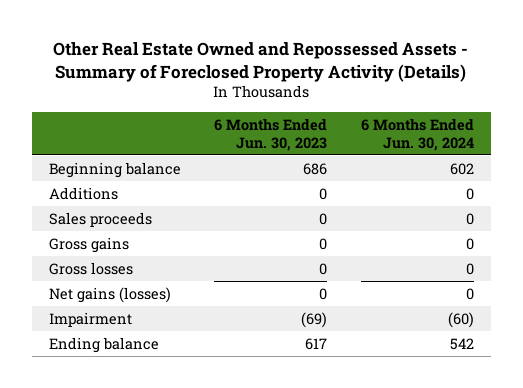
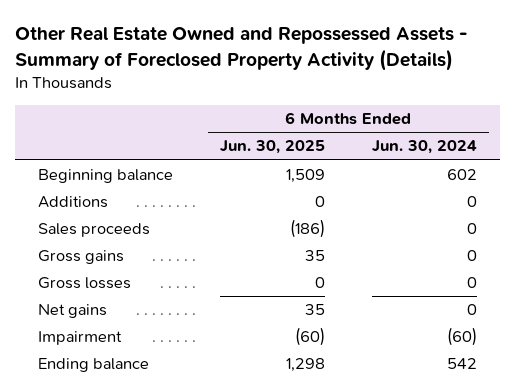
- | 6 Months Ended Jun. 30, 2023 | 6 Months Ended Jun. 30, 2024
+ | 6 Months Ended Jun. 30, 2025 | 6 Months Ended Jun. 30, 2024
- Net gains (losses) | 0 | 0
+ Net gains | 35 | 0

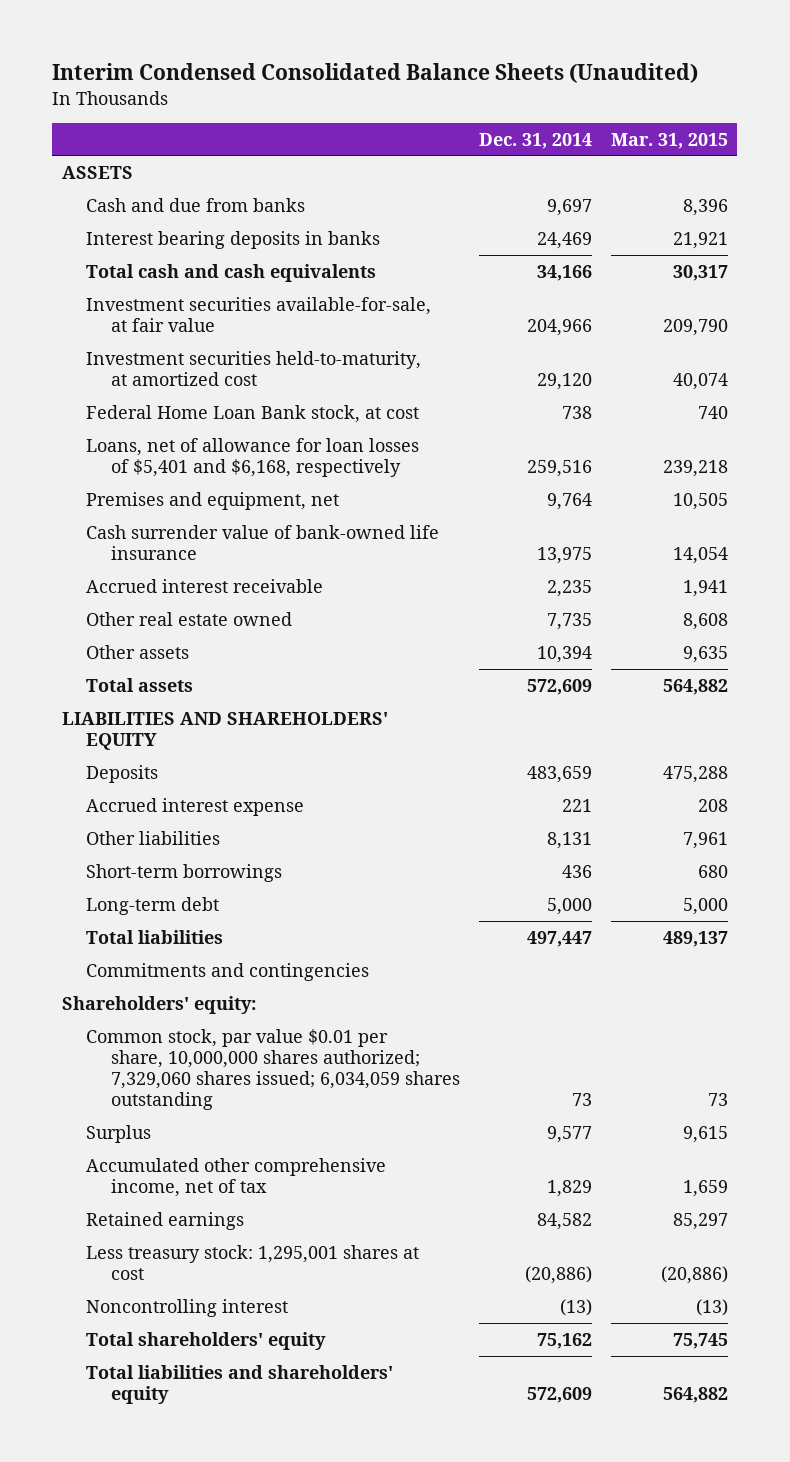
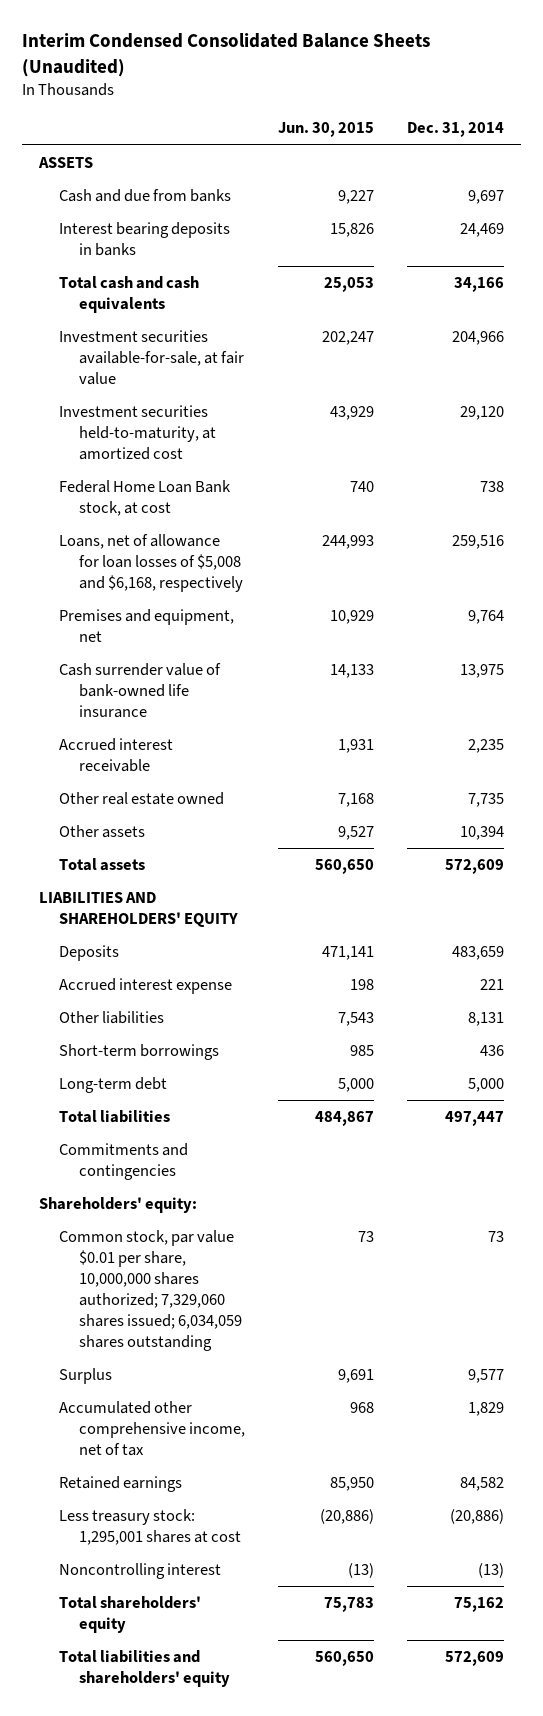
- | Dec. 31, 2014 | Mar. 31, 2015
+ | Jun. 30, 2015 | Dec. 31, 2014
- Loans, net of allowance for loan losses of $5,401 and $6,168, respectively | 259,516 | 239,218
+ Loans, net of allowance for loan losses of $5,008 and $6,168, respectively | 244,993 | 259,516

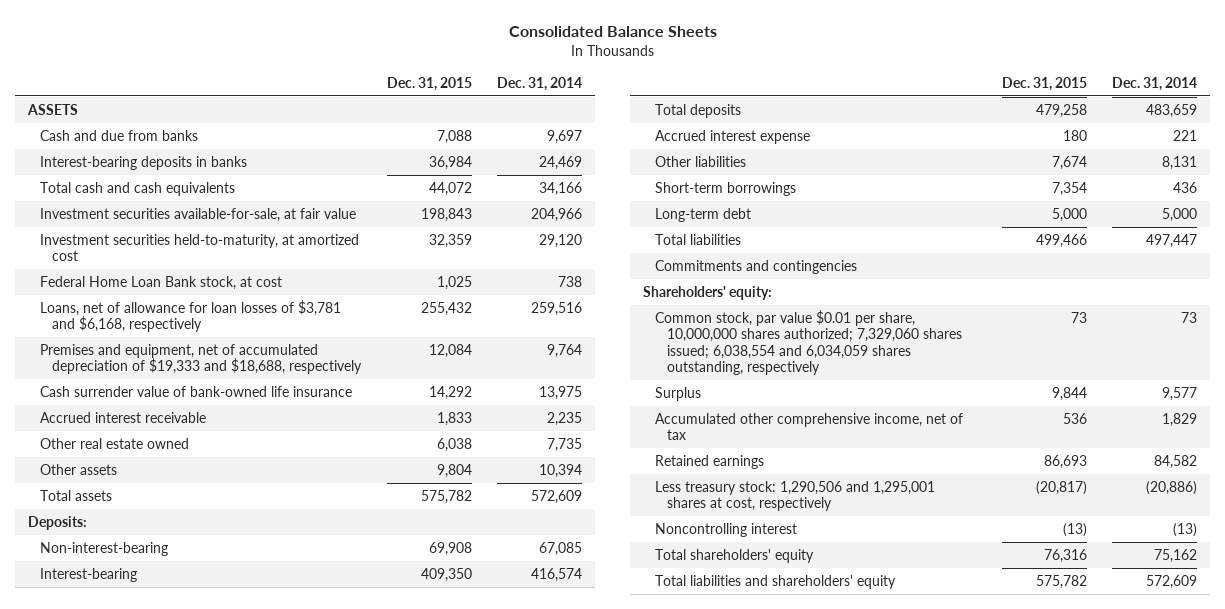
- Interim Condensed Consolidated Balance Sheets (Unaudited)
+ Consolidated Balance Sheets
- | Jun. 30, 2015 | Dec. 31, 2014
+ | Dec. 31, 2015 | Dec. 31, 2014
- Interest bearing deposits in banks | 15,826 | 24,469
+ Interest-bearing deposits in banks | 36,984 | 24,469
- Loans, net of allowance for loan losses of $5,008 and $6,168, respectively | 244,993 | 259,516
- Premises and equipment, net | 10,929 | 9,764
+ Loans, net of allowance for loan losses of $3,781 and $6,168, respectively | 255,432 | 259,516
+ Premises and equipment, net of accumulated depreciation of $19,333 and $18,688, respectively | 12,084 | 9,764
- LIABILITIES AND SHAREHOLDERS' EQUITY
- Deposits | 471,141 | 483,659
+ Deposits:
+ Non-interest-bearing | 69,908 | 67,085
+ Interest-bearing | 409,350 | 416,574
+ Total deposits | 479,258 | 483,659
- Common stock, par value $0.01 per share, 10,000,000 shares authorized; 7,329,060 shares issued; 6,034,059 shares outstanding | 73 | 73
+ Common stock, par value $0.01 per share, 10,000,000 shares authorized; 7,329,060 shares issued; 6,038,554 and 6,034,059 shares outstanding, respectively | 73 | 73
- Less treasury stock: 1,295,001 shares at cost | (20,886) | (20,886)
+ Less treasury stock: 1,290,506 and 1,295,001 shares at cost, respectively | (20,817) | (20,886)

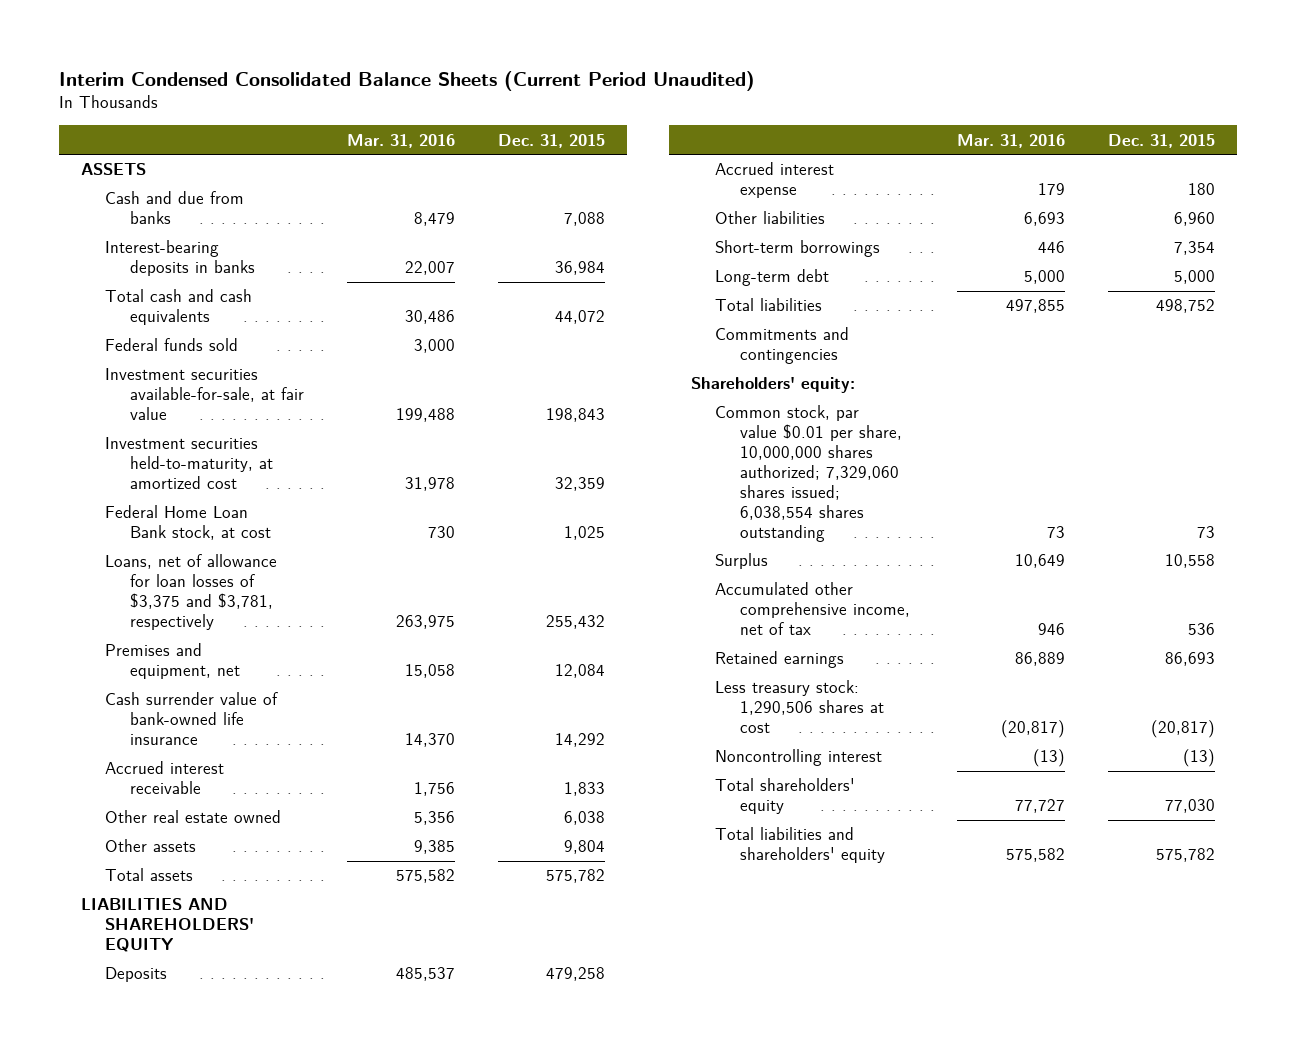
- Consolidated Balance Sheets
+ Interim Condensed Consolidated Balance Sheets (Current Period Unaudited)
- | Dec. 31, 2015 | Dec. 31, 2014
+ | Mar. 31, 2016 | Dec. 31, 2015
+ Federal funds sold | 3,000 |
- Loans, net of allowance for loan losses of $3,781 and $6,168, respectively | 255,432 | 259,516
- Premises and equipment, net of accumulated depreciation of $19,333 and $18,688, respectively | 12,084 | 9,764
+ Loans, net of allowance for loan losses of $3,375 and $3,781, respectively | 263,975 | 255,432
+ Premises and equipment, net | 15,058 | 12,084
- Deposits:
- Non-interest-bearing | 69,908 | 67,085
- Interest-bearing | 409,350 | 416,574
- Total deposits | 479,258 | 483,659
+ LIABILITIES AND SHAREHOLDERS' EQUITY
+ Deposits | 485,537 | 479,258
- Other liabilities | 7,674 | 8,131
+ Other liabilities | 6,693 | 6,960
- Total liabilities | 499,466 | 497,447
+ Total liabilities | 497,855 | 498,752
- Common stock, par value $0.01 per share, 10,000,000 shares authorized; 7,329,060 shares issued; 6,038,554 and 6,034,059 shares outstanding, respectively | 73 | 73
- Surplus | 9,844 | 9,577
+ Common stock, par value $0.01 per share, 10,000,000 shares authorized; 7,329,060 shares issued; 6,038,554 shares outstanding | 73 | 73
+ Surplus | 10,649 | 10,558
- Less treasury stock: 1,290,506 and 1,295,001 shares at cost, respectively | (20,817) | (20,886)
+ Less treasury stock: 1,290,506 shares at cost | (20,817) | (20,817)
- Total shareholders' equity | 76,316 | 75,162
+ Total shareholders' equity | 77,727 | 77,030

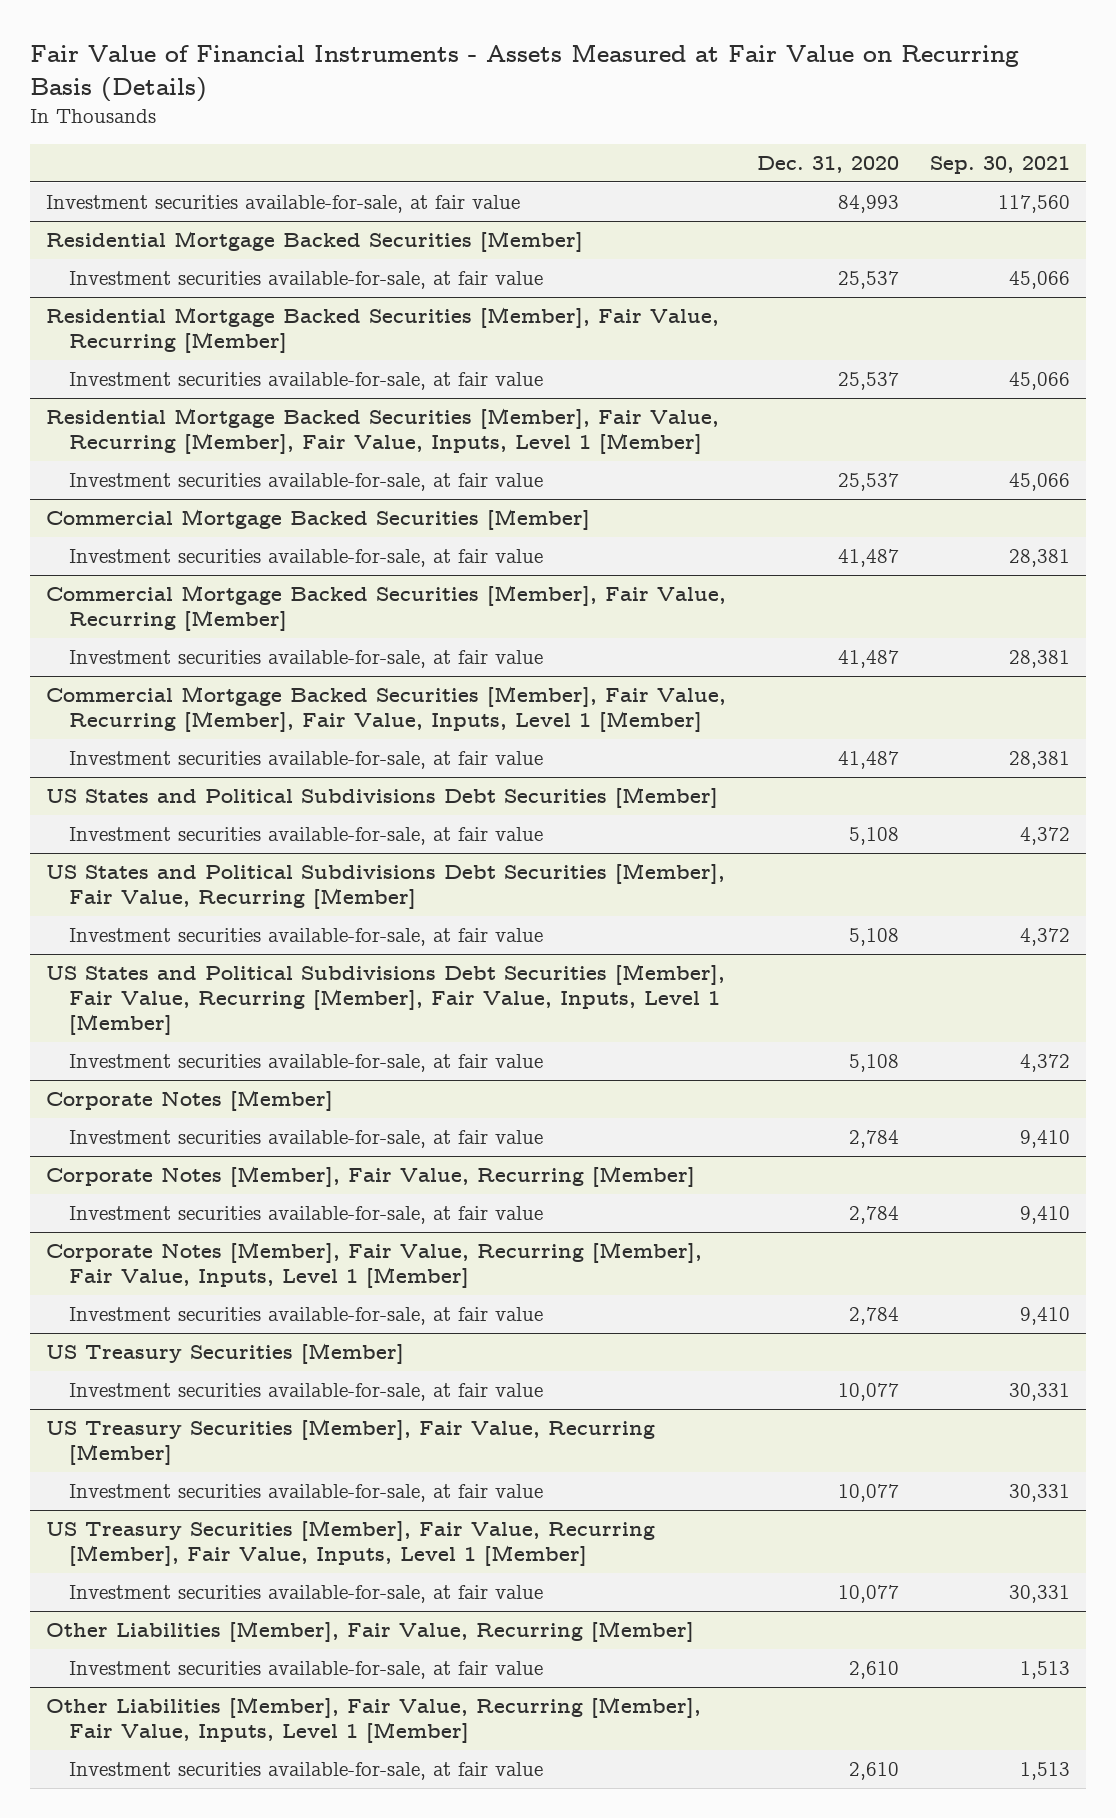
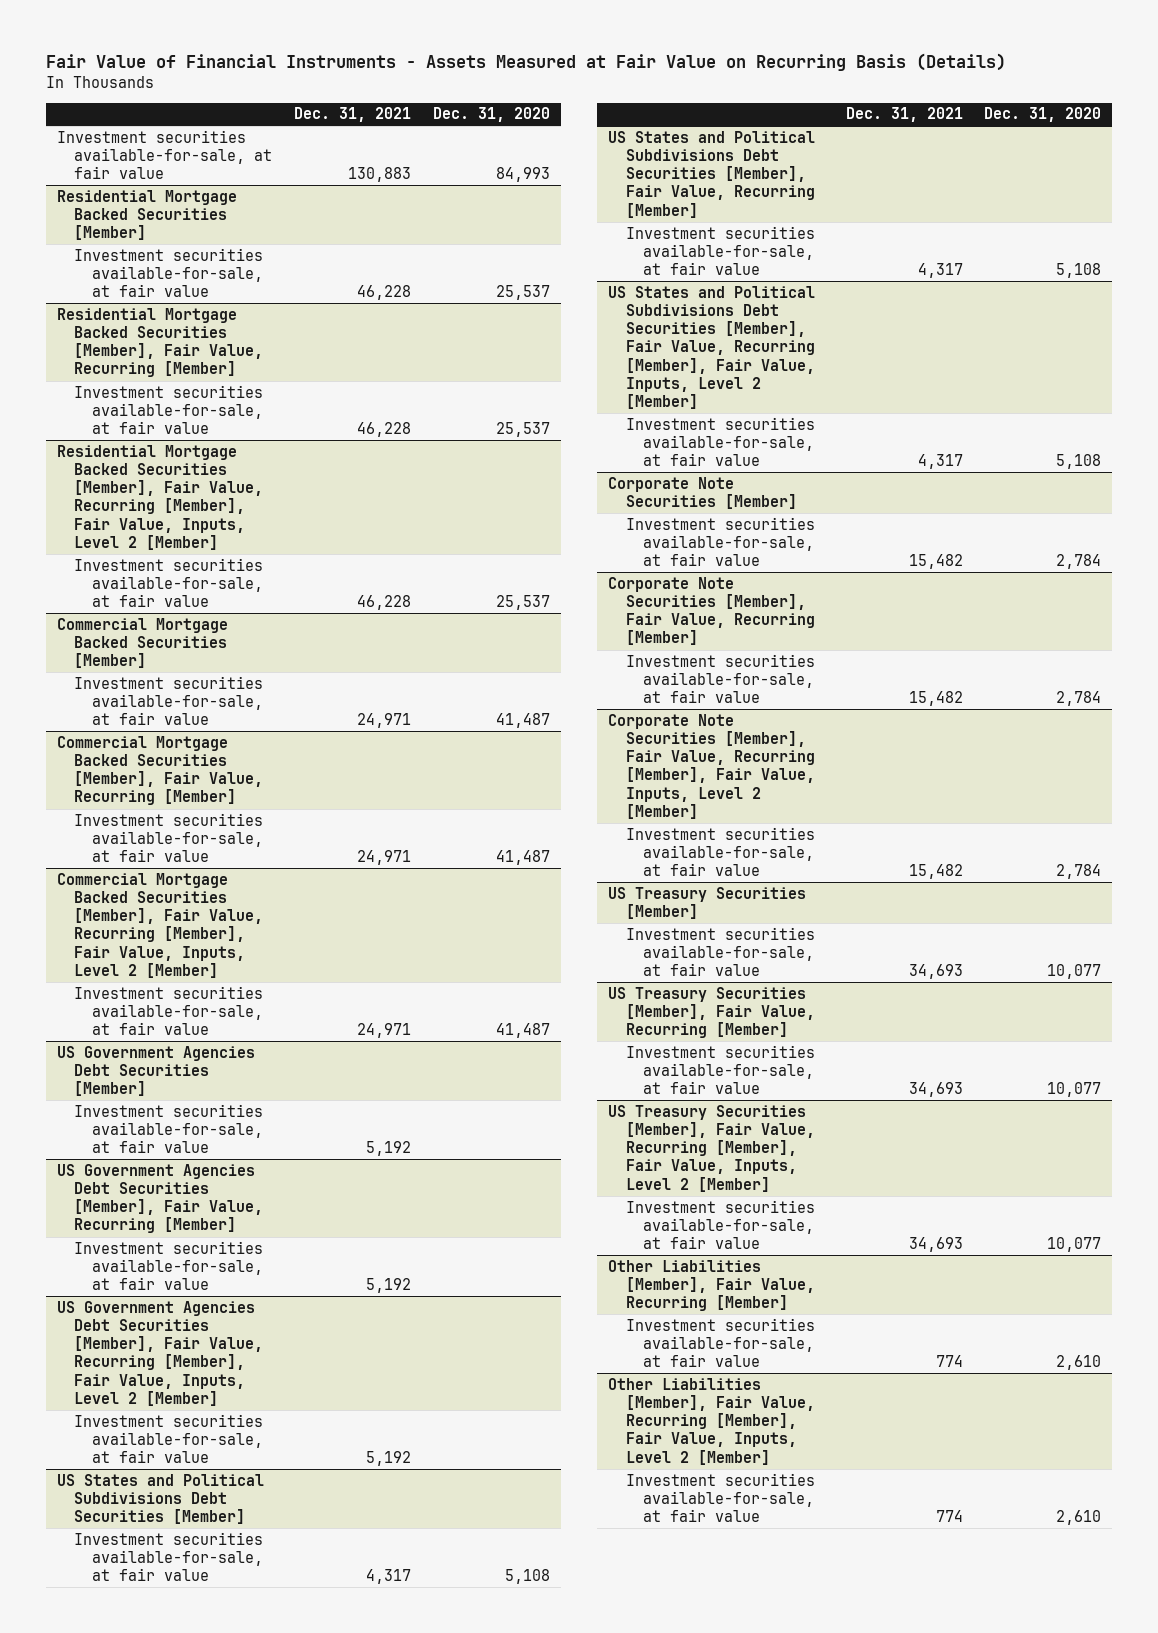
- | Dec. 31, 2020 | Sep. 30, 2021
+ | Dec. 31, 2021 | Dec. 31, 2020
- Residential Mortgage Backed Securities [Member], Fair Value, Recurring [Member], Fair Value, Inputs, Level 1 [Member]
+ Residential Mortgage Backed Securities [Member], Fair Value, Recurring [Member], Fair Value, Inputs, Level 2 [Member]
- Commercial Mortgage Backed Securities [Member], Fair Value, Recurring [Member], Fair Value, Inputs, Level 1 [Member]
+ Commercial Mortgage Backed Securities [Member], Fair Value, Recurring [Member], Fair Value, Inputs, Level 2 [Member]
+ US Government Agencies Debt Securities [Member]
+ Investment securities available-for-sale, at fair value | 5,192 |
+ US Government Agencies Debt Securities [Member], Fair Value, Recurring [Member]
+ Investment securities available-for-sale, at fair value | 5,192 |
+ US Government Agencies Debt Securities [Member], Fair Value, Recurring [Member], Fair Value, Inputs, Level 2 [Member]
+ Investment securities available-for-sale, at fair value | 5,192 |
- US States and Political Subdivisions Debt Securities [Member], Fair Value, Recurring [Member], Fair Value, Inputs, Level 1 [Member]
+ US States and Political Subdivisions Debt Securities [Member], Fair Value, Recurring [Member], Fair Value, Inputs, Level 2 [Member]
- Corporate Notes [Member]
+ Corporate Note Securities [Member]
- Corporate Notes [Member], Fair Value, Recurring [Member]
+ Corporate Note Securities [Member], Fair Value, Recurring [Member]
- Corporate Notes [Member], Fair Value, Recurring [Member], Fair Value, Inputs, Level 1 [Member]
+ Corporate Note Securities [Member], Fair Value, Recurring [Member], Fair Value, Inputs, Level 2 [Member]
- US Treasury Securities [Member], Fair Value, Recurring [Member], Fair Value, Inputs, Level 1 [Member]
+ US Treasury Securities [Member], Fair Value, Recurring [Member], Fair Value, Inputs, Level 2 [Member]
- Other Liabilities [Member], Fair Value, Recurring [Member], Fair Value, Inputs, Level 1 [Member]
+ Other Liabilities [Member], Fair Value, Recurring [Member], Fair Value, Inputs, Level 2 [Member]

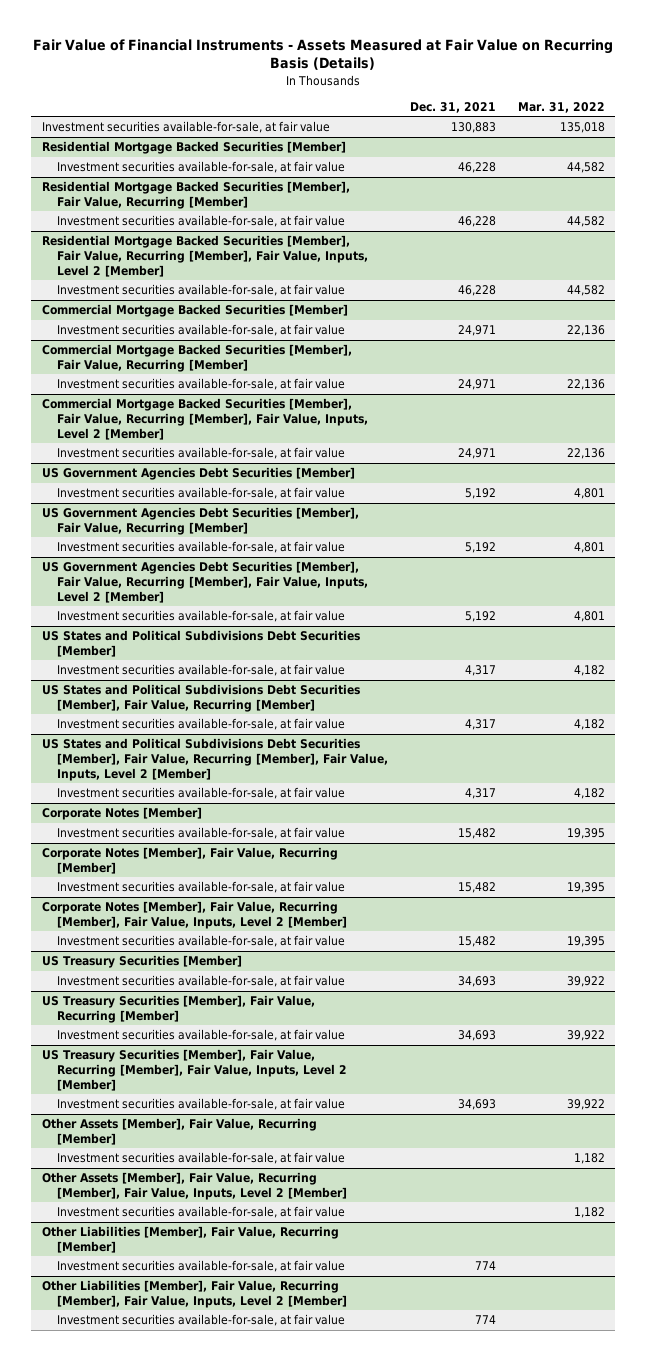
- | Dec. 31, 2021 | Dec. 31, 2020
+ | Dec. 31, 2021 | Mar. 31, 2022
- Corporate Note Securities [Member]
+ Corporate Notes [Member]
- Corporate Note Securities [Member], Fair Value, Recurring [Member]
+ Corporate Notes [Member], Fair Value, Recurring [Member]
- Corporate Note Securities [Member], Fair Value, Recurring [Member], Fair Value, Inputs, Level 2 [Member]
+ Corporate Notes [Member], Fair Value, Recurring [Member], Fair Value, Inputs, Level 2 [Member]
+ Other Assets [Member], Fair Value, Recurring [Member]
+ Investment securities available-for-sale, at fair value | | 1,182
+ Other Assets [Member], Fair Value, Recurring [Member], Fair Value, Inputs, Level 2 [Member]
+ Investment securities available-for-sale, at fair value | | 1,182

